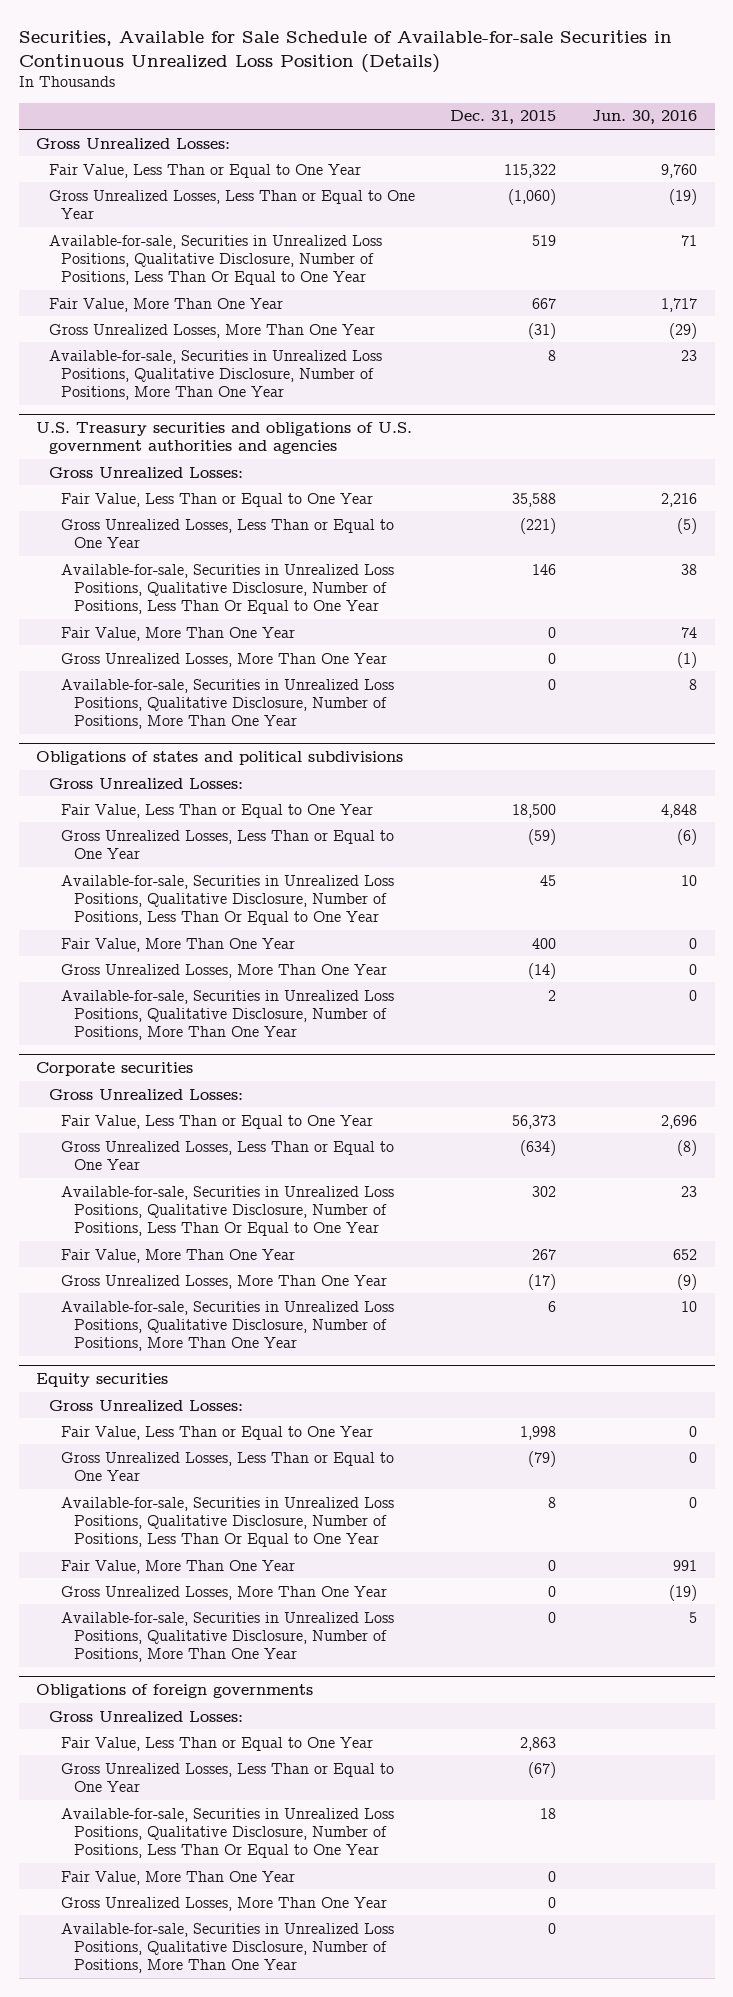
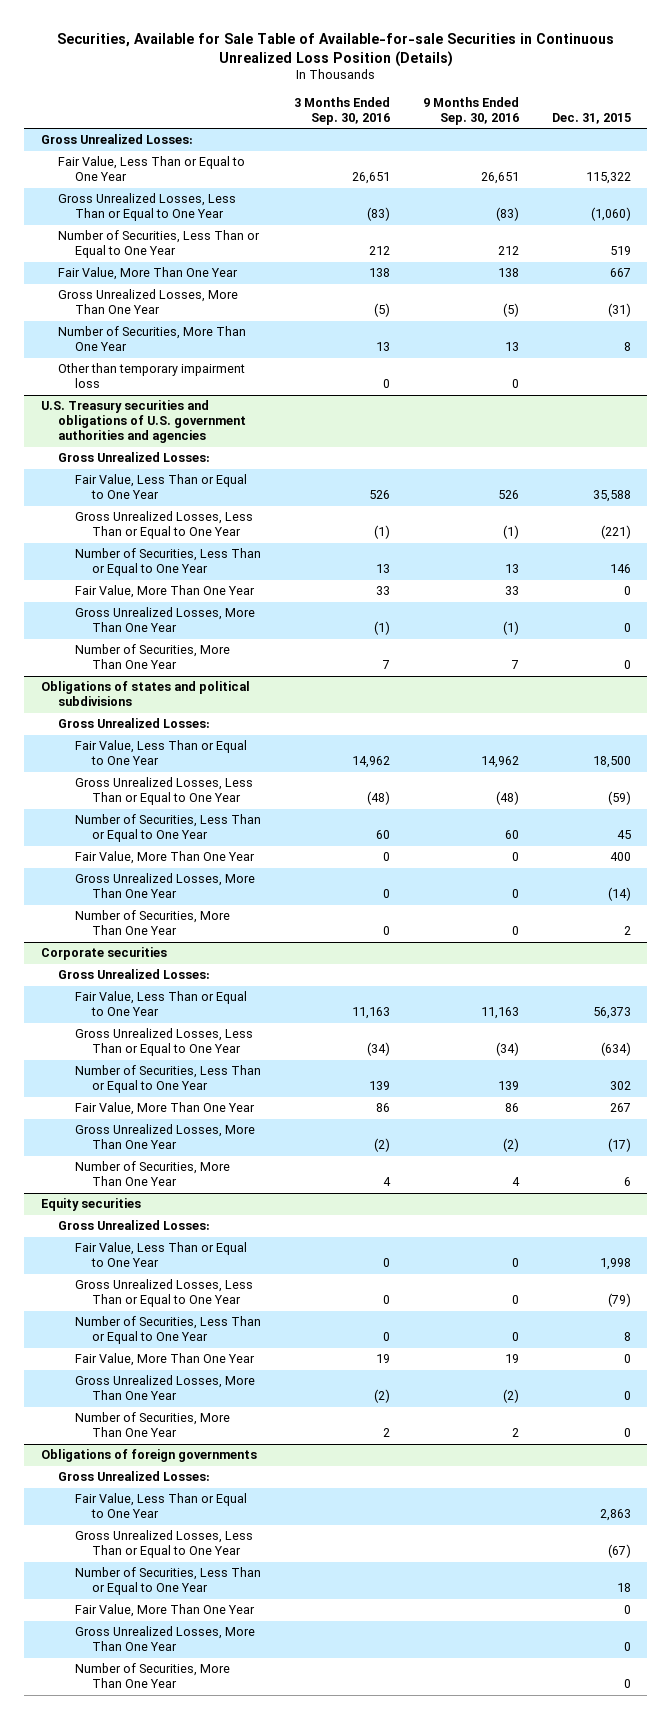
- Securities, Available for Sale Schedule of Available-for-sale Securities in Continuous Unrealized Loss Position (Details)
+ Securities, Available for Sale Table of Available-for-sale Securities in Continuous Unrealized Loss Position (Details)
- | Dec. 31, 2015 | Jun. 30, 2016
+ | 3 Months Ended Sep. 30, 2016 | 9 Months Ended Sep. 30, 2016 | Dec. 31, 2015
- Available-for-sale, Securities in Unrealized Loss Positions, Qualitative Disclosure, Number of Positions, Less Than Or Equal to One Year | 519 | 71
+ Number of Securities, Less Than or Equal to One Year | 212 | 212 | 519
- Available-for-sale, Securities in Unrealized Loss Positions, Qualitative Disclosure, Number of Positions, More Than One Year | 8 | 23
+ Number of Securities, More Than One Year | 13 | 13 | 8
+ Other than temporary impairment loss | 0 | 0 |
@ U.S. Treasury securities and obligations of U.S. government authorities and agencies
- Available-for-sale, Securities in Unrealized Loss Positions, Qualitative Disclosure, Number of Positions, Less Than Or Equal to One Year | 146 | 38
+ Number of Securities, Less Than or Equal to One Year | 13 | 13 | 146
- Available-for-sale, Securities in Unrealized Loss Positions, Qualitative Disclosure, Number of Positions, More Than One Year | 0 | 8
+ Number of Securities, More Than One Year | 7 | 7 | 0
@ Obligations of states and political subdivisions
- Available-for-sale, Securities in Unrealized Loss Positions, Qualitative Disclosure, Number of Positions, Less Than Or Equal to One Year | 45 | 10
+ Number of Securities, Less Than or Equal to One Year | 60 | 60 | 45
- Available-for-sale, Securities in Unrealized Loss Positions, Qualitative Disclosure, Number of Positions, More Than One Year | 2 | 0
+ Number of Securities, More Than One Year | 0 | 0 | 2
@ Corporate securities
- Available-for-sale, Securities in Unrealized Loss Positions, Qualitative Disclosure, Number of Positions, Less Than Or Equal to One Year | 302 | 23
+ Number of Securities, Less Than or Equal to One Year | 139 | 139 | 302
- Available-for-sale, Securities in Unrealized Loss Positions, Qualitative Disclosure, Number of Positions, More Than One Year | 6 | 10
+ Number of Securities, More Than One Year | 4 | 4 | 6
@ Equity securities
- Available-for-sale, Securities in Unrealized Loss Positions, Qualitative Disclosure, Number of Positions, Less Than Or Equal to One Year | 8 | 0
+ Number of Securities, Less Than or Equal to One Year | 0 | 0 | 8
- Available-for-sale, Securities in Unrealized Loss Positions, Qualitative Disclosure, Number of Positions, More Than One Year | 0 | 5
+ Number of Securities, More Than One Year | 2 | 2 | 0
@ Obligations of foreign governments
- Available-for-sale, Securities in Unrealized Loss Positions, Qualitative Disclosure, Number of Positions, Less Than Or Equal to One Year | 18 |
+ Number of Securities, Less Than or Equal to One Year | | | 18
- Available-for-sale, Securities in Unrealized Loss Positions, Qualitative Disclosure, Number of Positions, More Than One Year | 0 |
+ Number of Securities, More Than One Year | | | 0

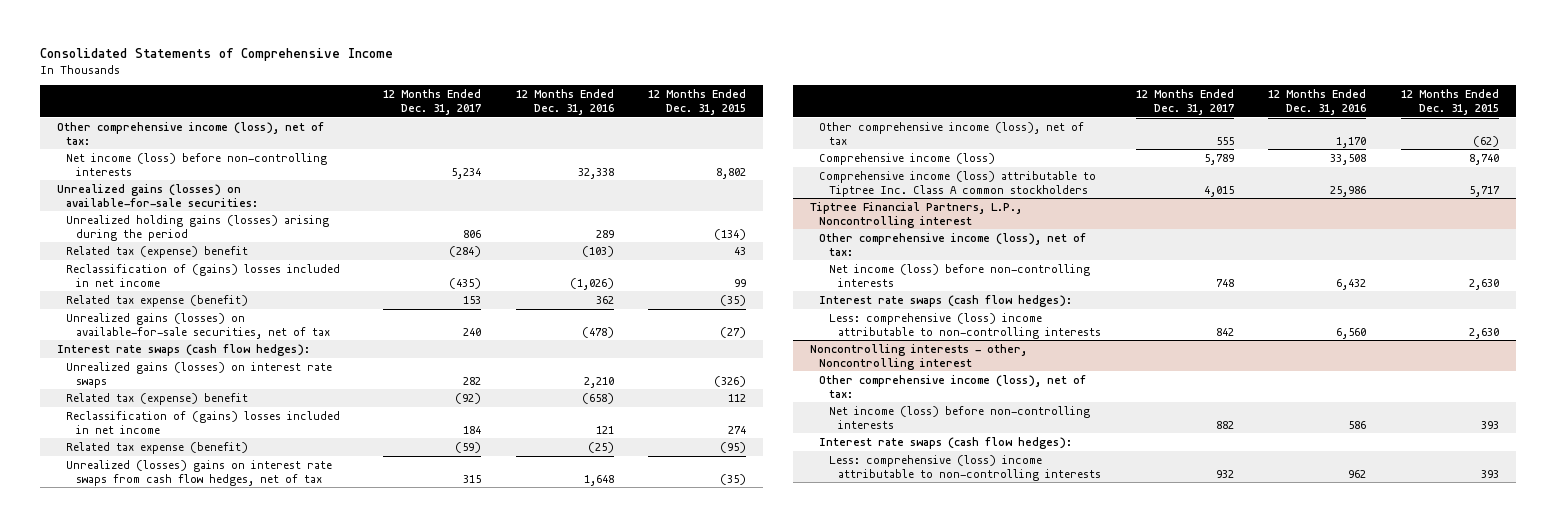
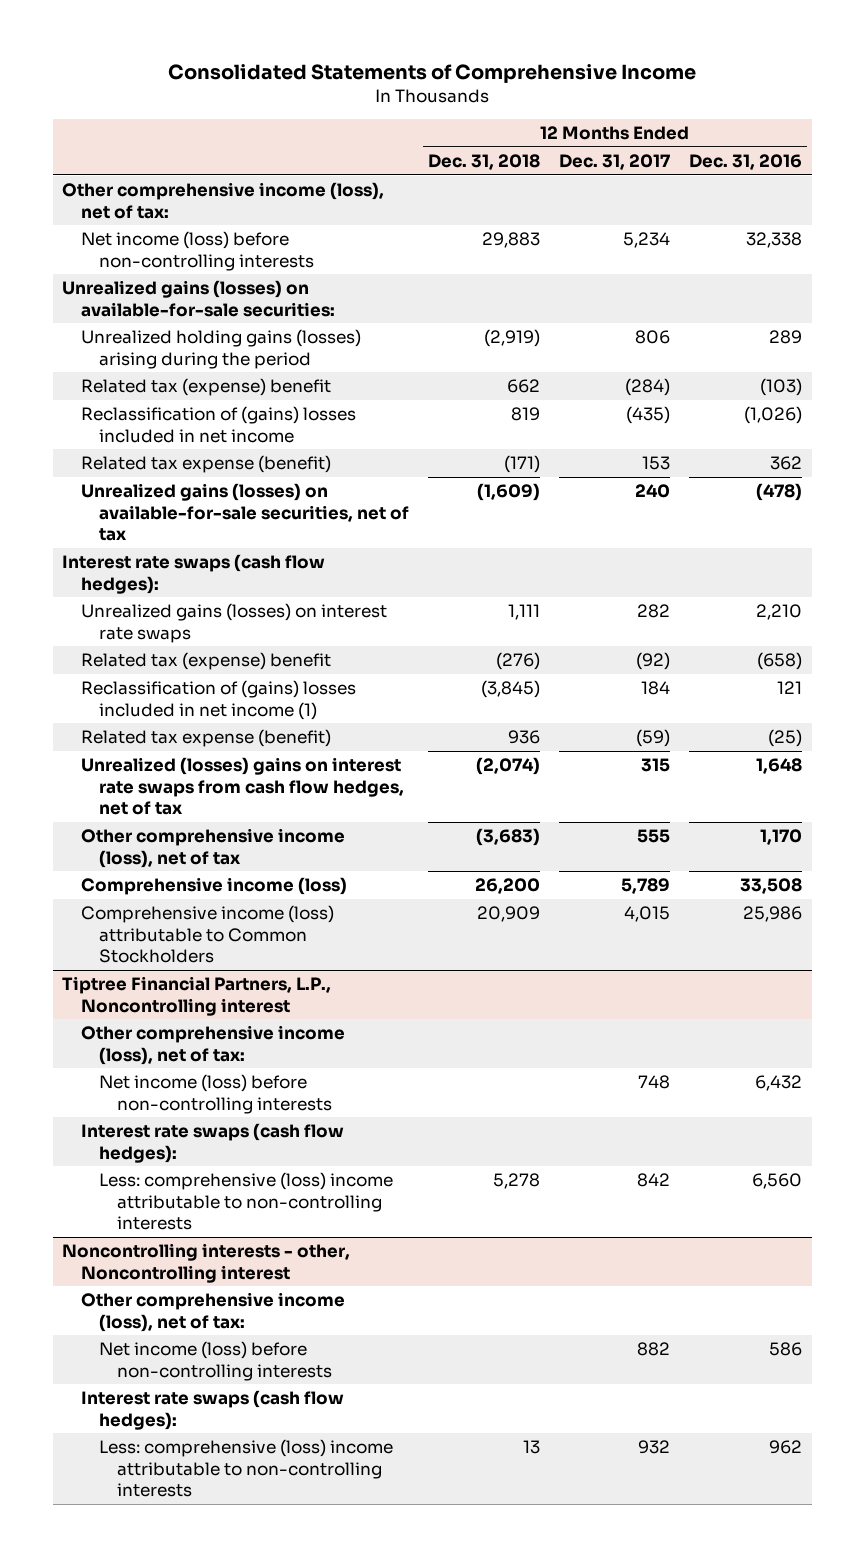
- | 12 Months Ended Dec. 31, 2017 | 12 Months Ended Dec. 31, 2016 | 12 Months Ended Dec. 31, 2015
+ | 12 Months Ended Dec. 31, 2018 | 12 Months Ended Dec. 31, 2017 | 12 Months Ended Dec. 31, 2016
- Reclassification of (gains) losses included in net income | 184 | 121 | 274
+ Reclassification of (gains) losses included in net income (1) | (3,845) | 184 | 121
- Comprehensive income (loss) attributable to Tiptree Inc. Class A common stockholders | 4,015 | 25,986 | 5,717
+ Comprehensive income (loss) attributable to Common Stockholders | 20,909 | 4,015 | 25,986

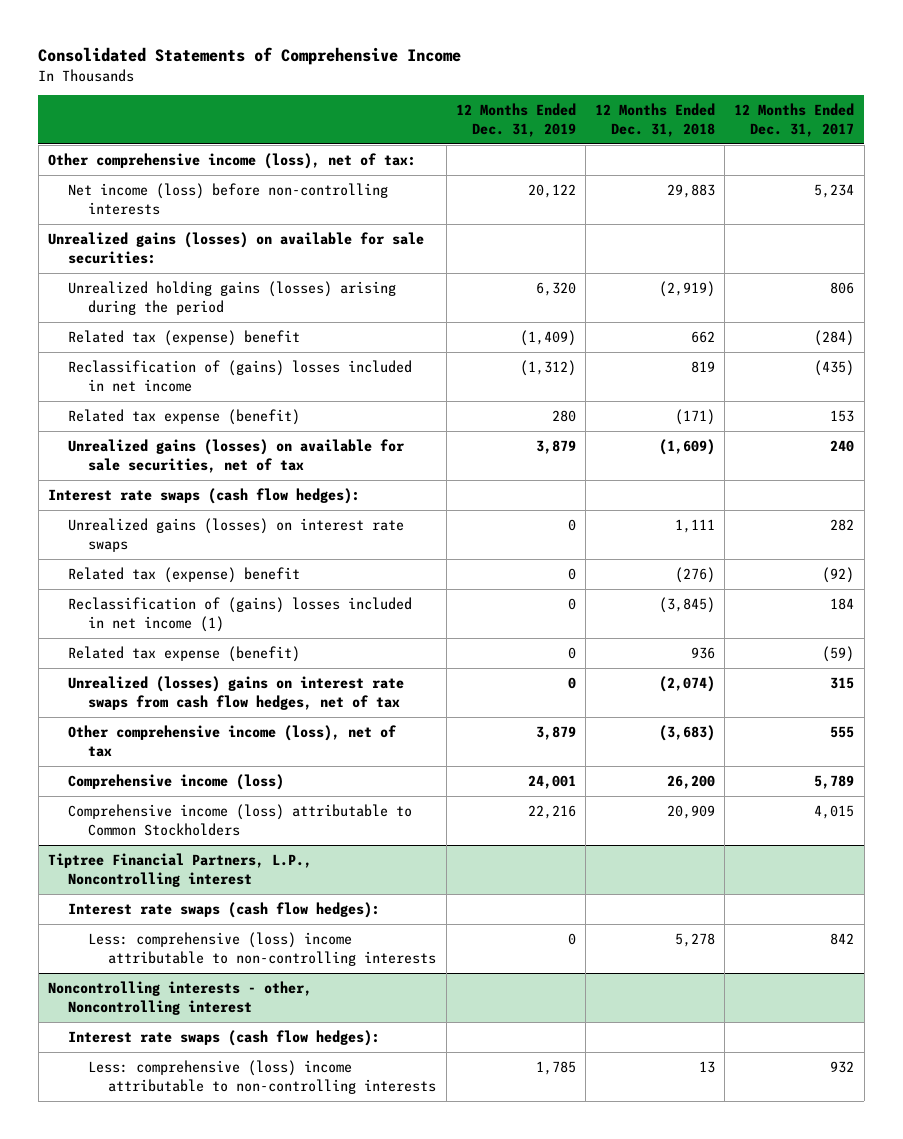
- | 12 Months Ended Dec. 31, 2018 | 12 Months Ended Dec. 31, 2017 | 12 Months Ended Dec. 31, 2016
+ | 12 Months Ended Dec. 31, 2019 | 12 Months Ended Dec. 31, 2018 | 12 Months Ended Dec. 31, 2017
- Unrealized gains (losses) on available-for-sale securities:
+ Unrealized gains (losses) on available for sale securities:
- Unrealized gains (losses) on available-for-sale securities, net of tax | (1,609) | 240 | (478)
+ Unrealized gains (losses) on available for sale securities, net of tax | 3,879 | (1,609) | 240
@ Tiptree Financial Partners, L.P., Noncontrolling interest
- Other comprehensive income (loss), net of tax:
- Net income (loss) before non-controlling interests | | 748 | 6,432
@ Noncontrolling interests - other, Noncontrolling interest
- Other comprehensive income (loss), net of tax:
- Net income (loss) before non-controlling interests | | 882 | 586

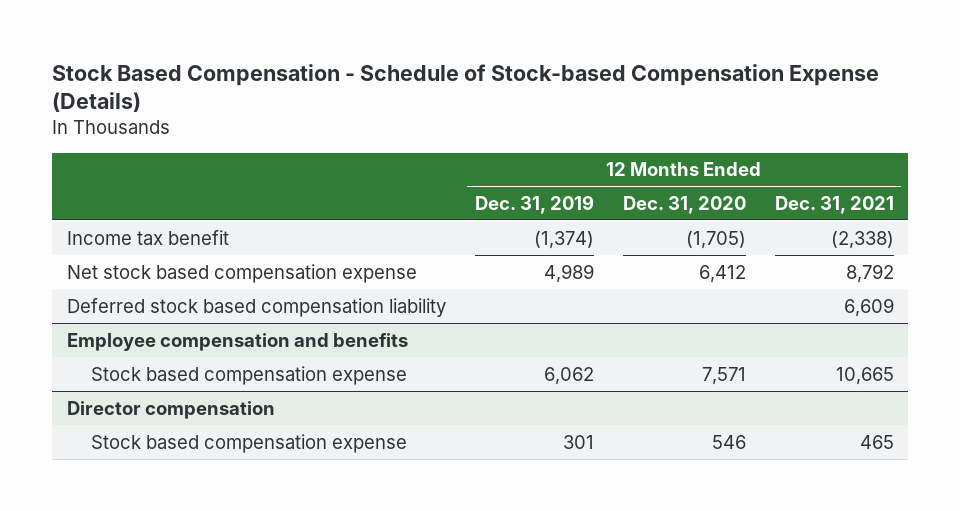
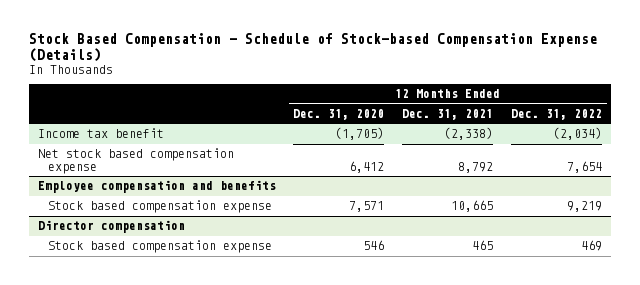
- | 12 Months Ended Dec. 31, 2019 | 12 Months Ended Dec. 31, 2020 | 12 Months Ended Dec. 31, 2021
+ | 12 Months Ended Dec. 31, 2020 | 12 Months Ended Dec. 31, 2021 | 12 Months Ended Dec. 31, 2022
- Deferred stock based compensation liability | | | 6,609

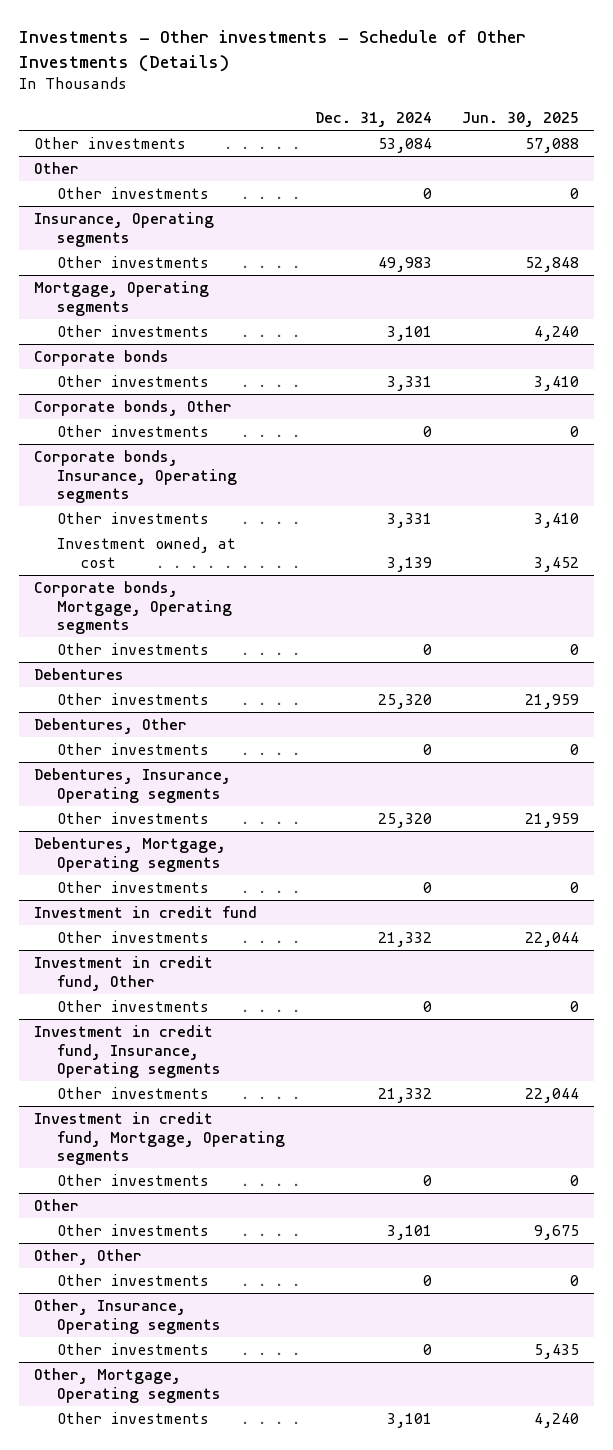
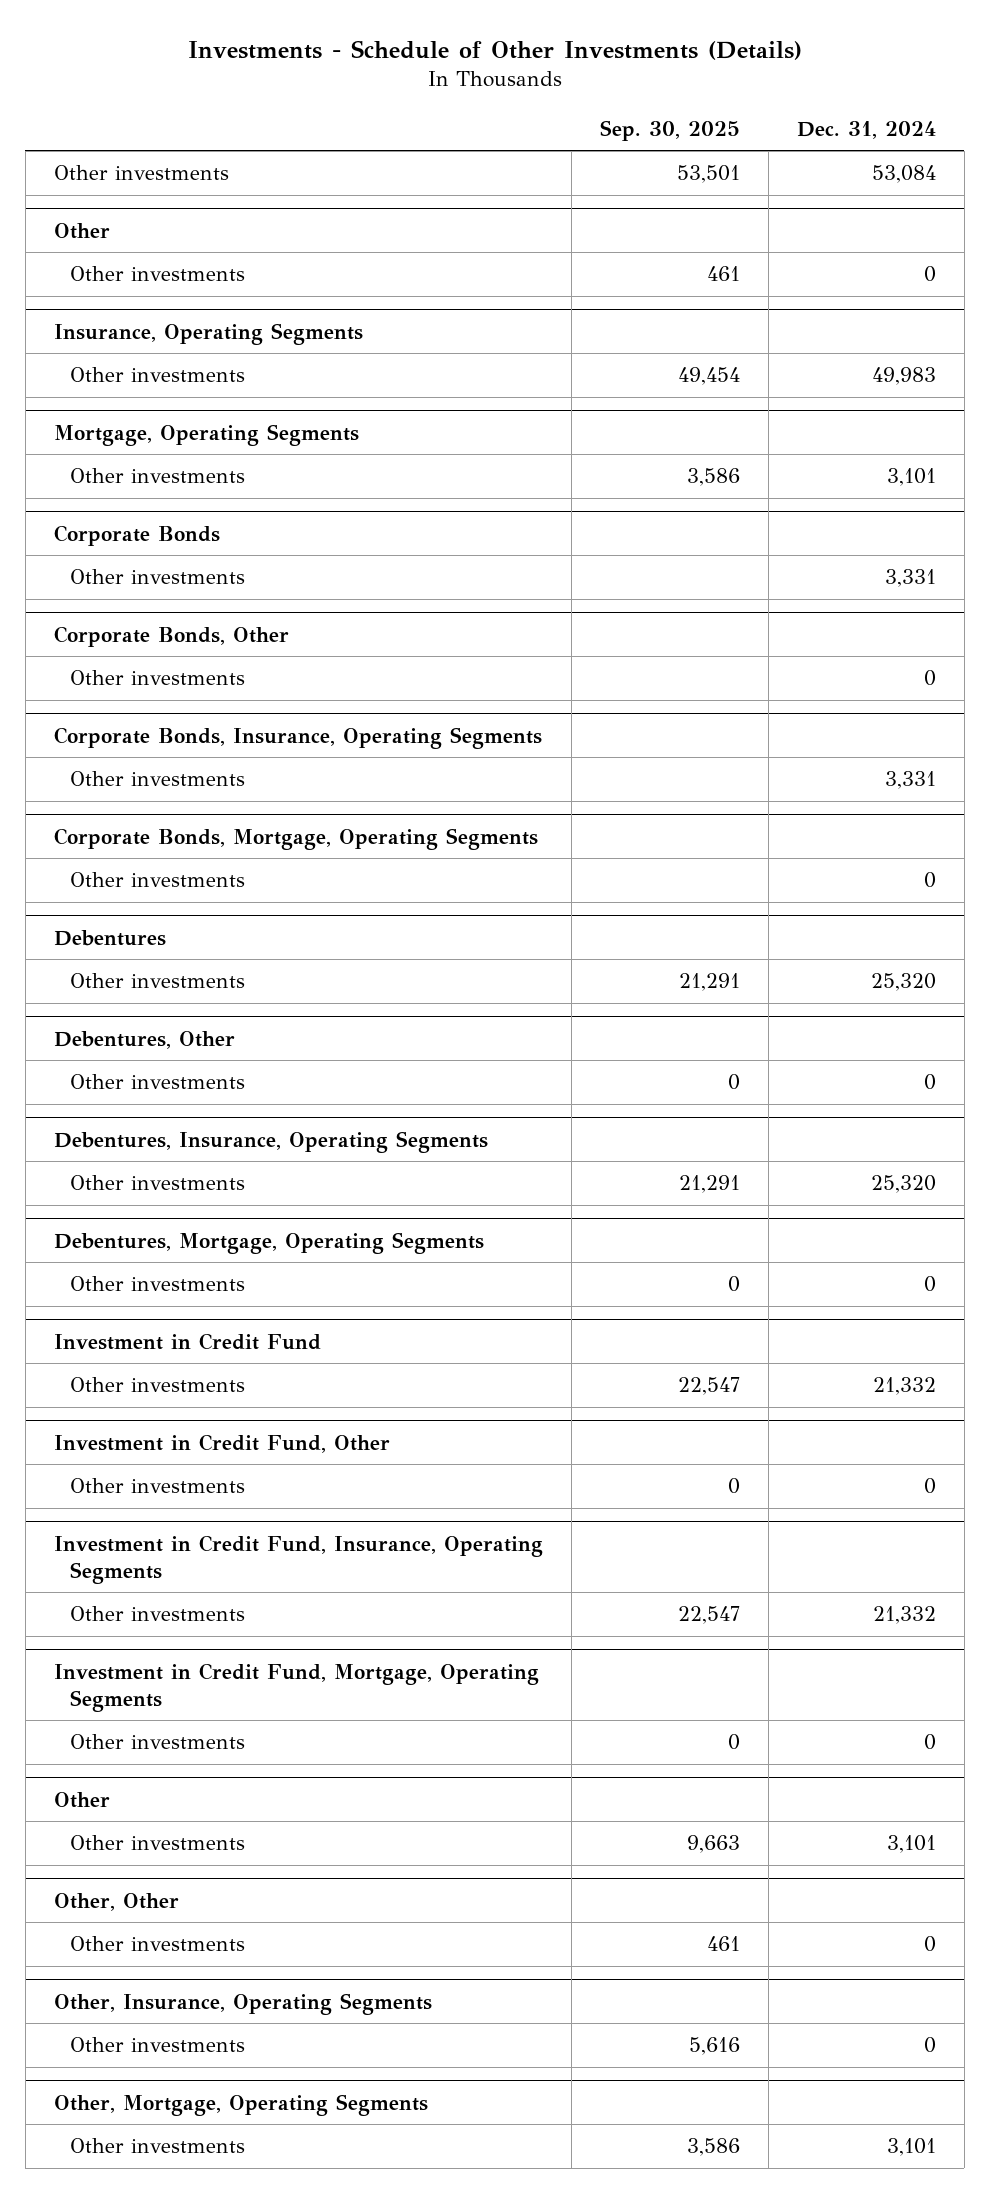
- Investments - Other investments - Schedule of Other Investments (Details)
+ Investments - Schedule of Other Investments (Details)
- | Dec. 31, 2024 | Jun. 30, 2025
+ | Sep. 30, 2025 | Dec. 31, 2024
- Insurance, Operating segments
+ Insurance, Operating Segments
- Mortgage, Operating segments
+ Mortgage, Operating Segments
- Corporate bonds
+ Corporate Bonds
- Corporate bonds, Other
+ Corporate Bonds, Other
- Corporate bonds, Insurance, Operating segments
+ Corporate Bonds, Insurance, Operating Segments
- Investment owned, at cost | 3,139 | 3,452
- Corporate bonds, Mortgage, Operating segments
+ Corporate Bonds, Mortgage, Operating Segments
- Debentures, Insurance, Operating segments
+ Debentures, Insurance, Operating Segments
- Debentures, Mortgage, Operating segments
+ Debentures, Mortgage, Operating Segments
- Investment in credit fund
+ Investment in Credit Fund
- Investment in credit fund, Other
+ Investment in Credit Fund, Other
- Investment in credit fund, Insurance, Operating segments
+ Investment in Credit Fund, Insurance, Operating Segments
- Investment in credit fund, Mortgage, Operating segments
+ Investment in Credit Fund, Mortgage, Operating Segments
- Other, Insurance, Operating segments
+ Other, Insurance, Operating Segments
- Other, Mortgage, Operating segments
+ Other, Mortgage, Operating Segments

